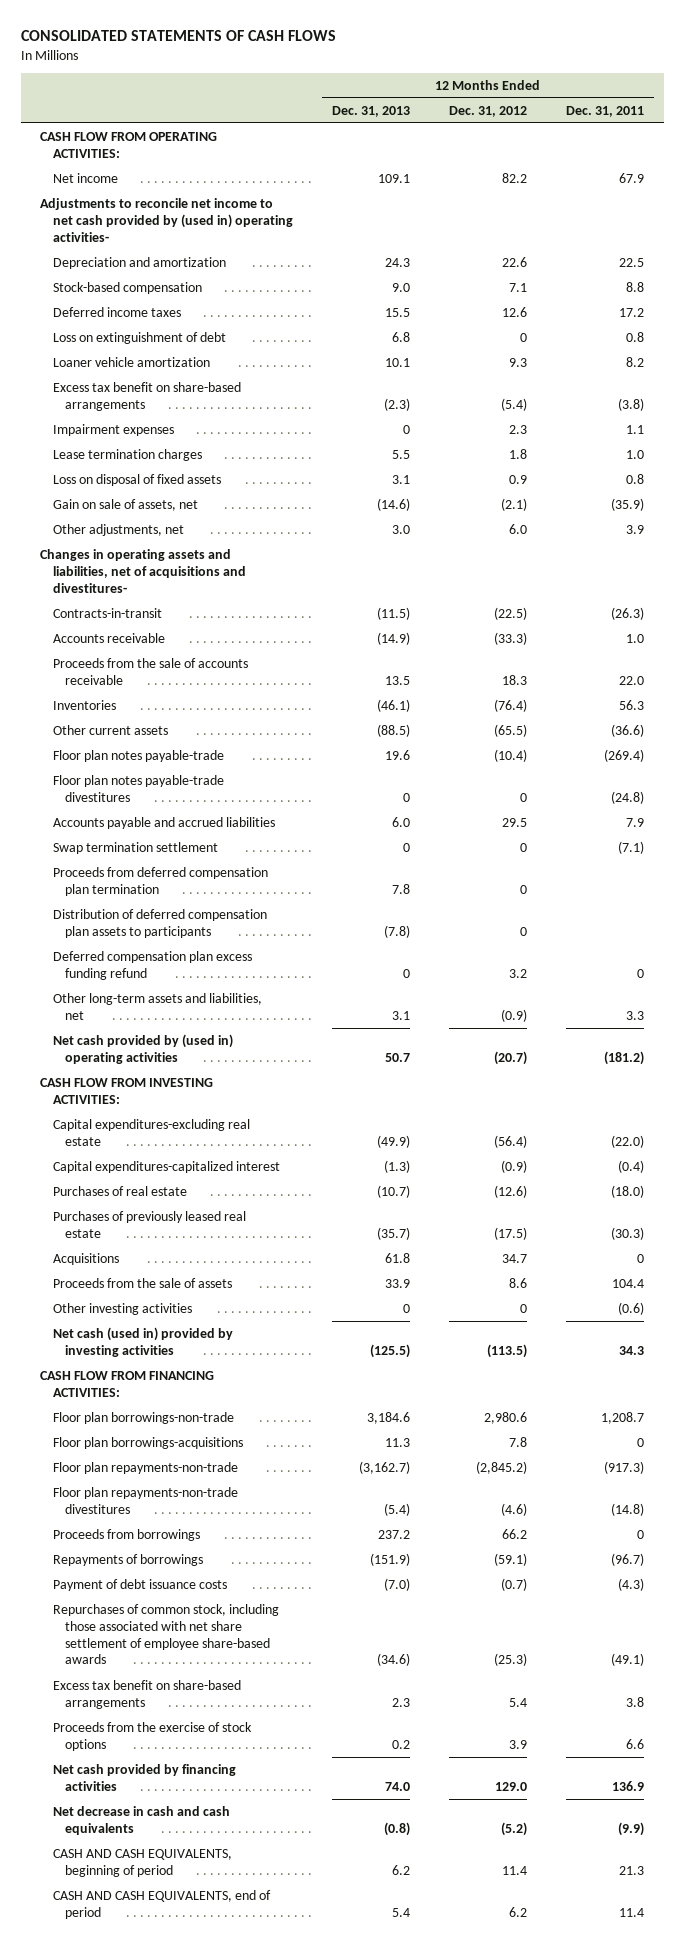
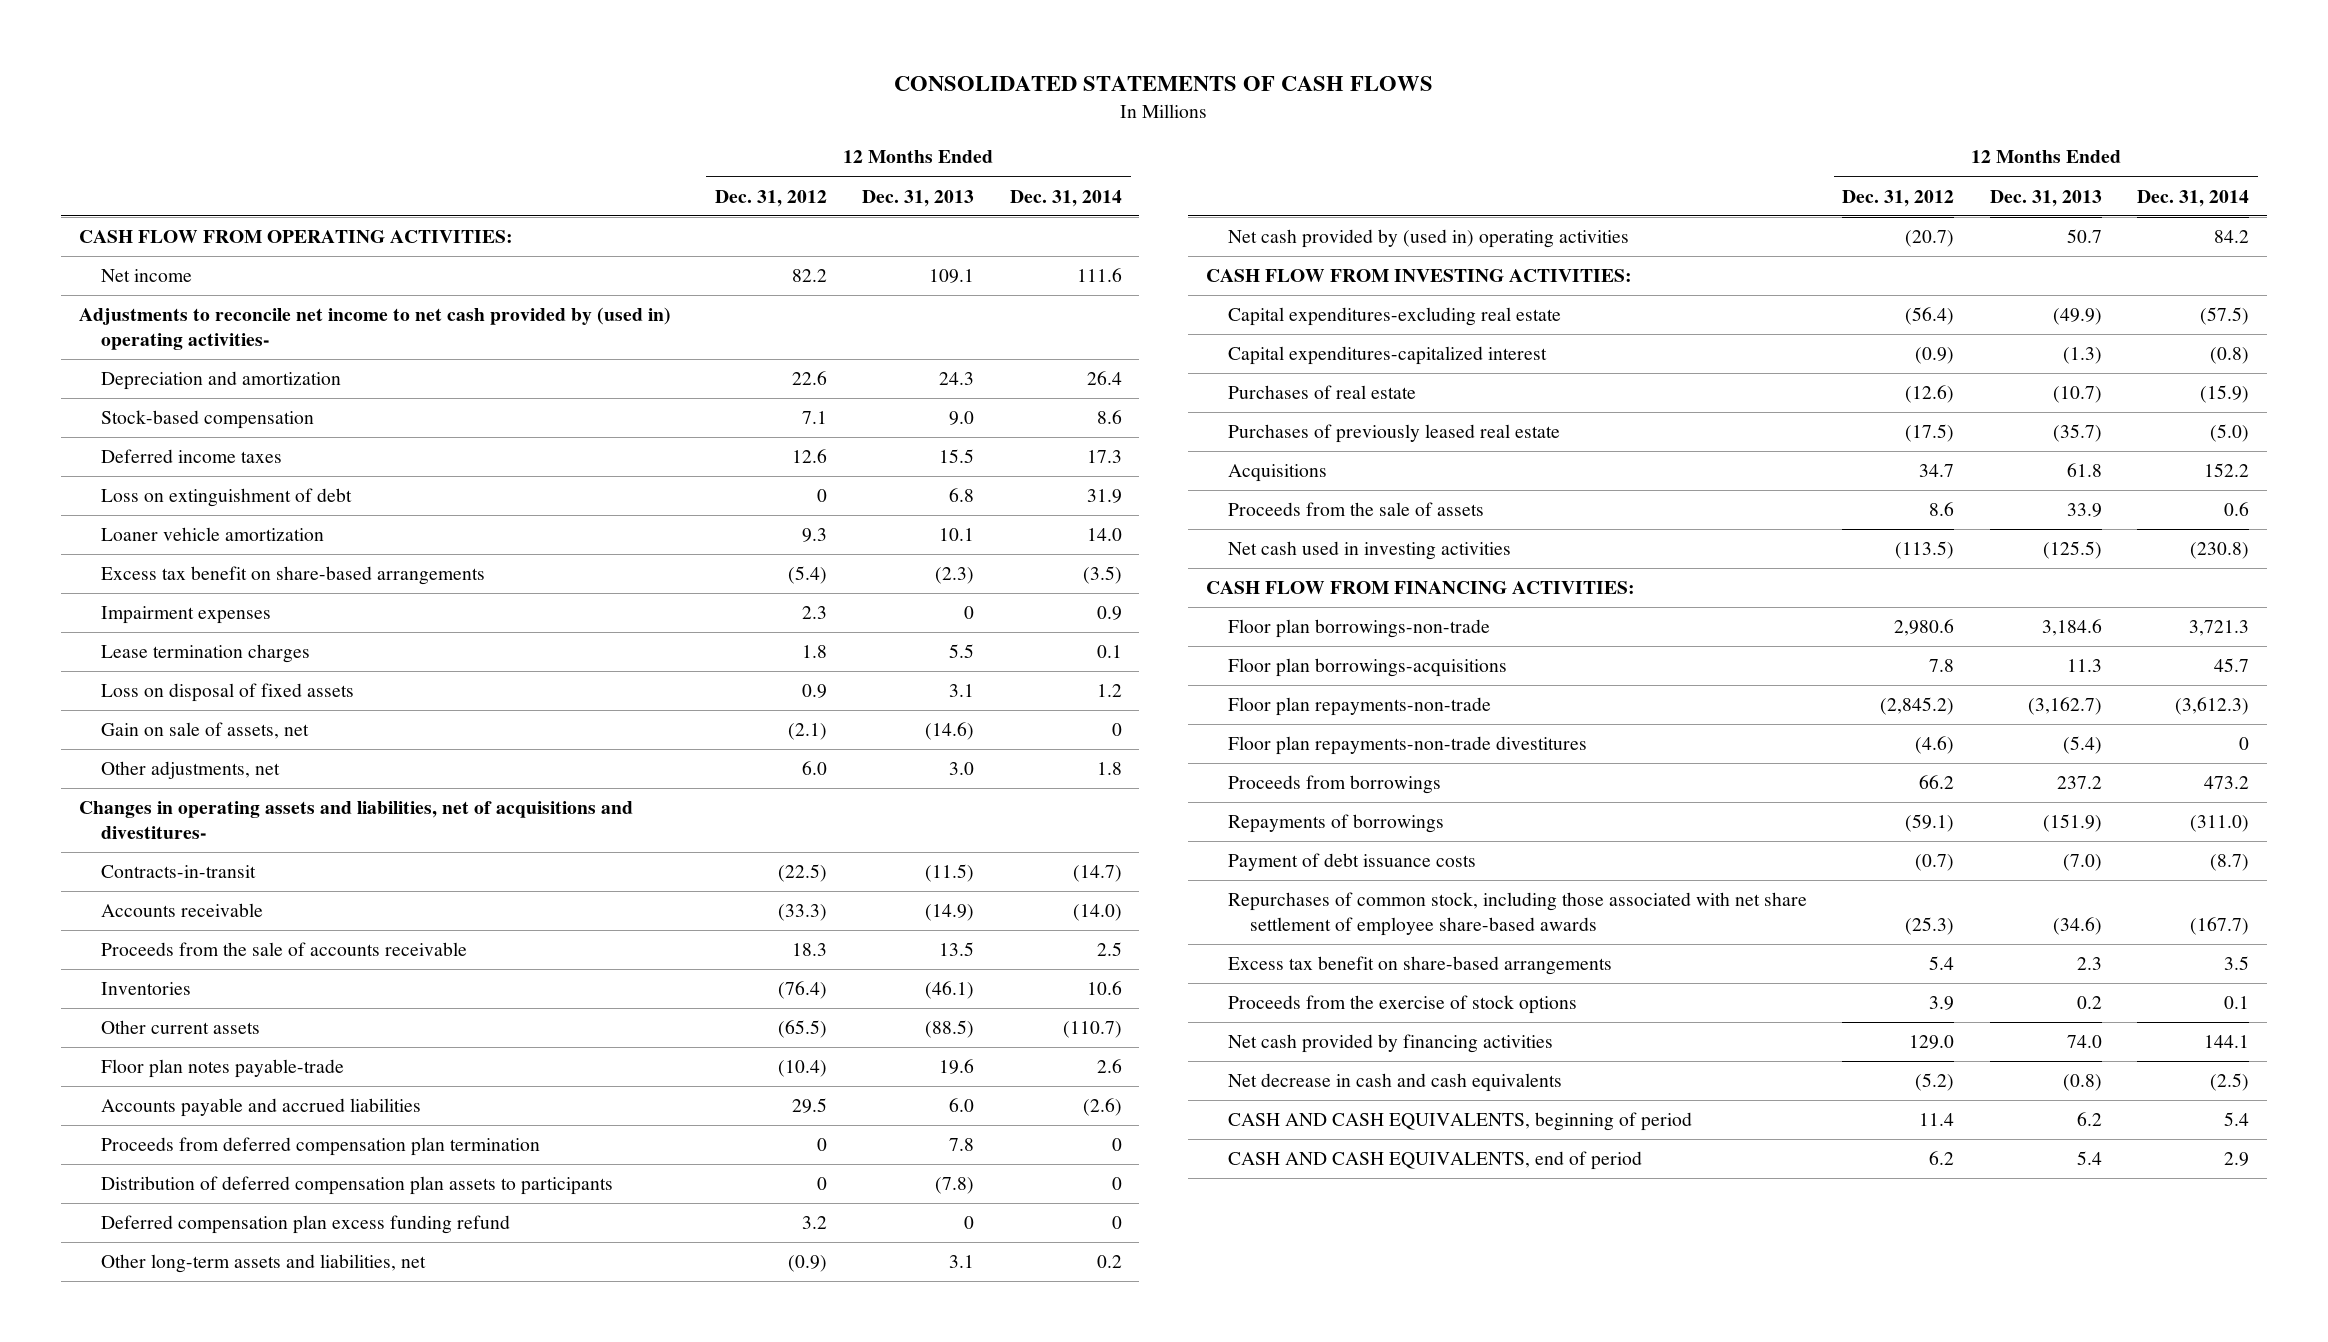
- | 12 Months Ended Dec. 31, 2013 | 12 Months Ended Dec. 31, 2012 | 12 Months Ended Dec. 31, 2011
+ | 12 Months Ended Dec. 31, 2012 | 12 Months Ended Dec. 31, 2013 | 12 Months Ended Dec. 31, 2014
- Floor plan notes payable-trade divestitures | 0 | 0 | (24.8)
- Swap termination settlement | 0 | 0 | (7.1)
- Other investing activities | 0 | 0 | (0.6)
- Net cash (used in) provided by investing activities | (125.5) | (113.5) | 34.3
+ Net cash used in investing activities | (113.5) | (125.5) | (230.8)

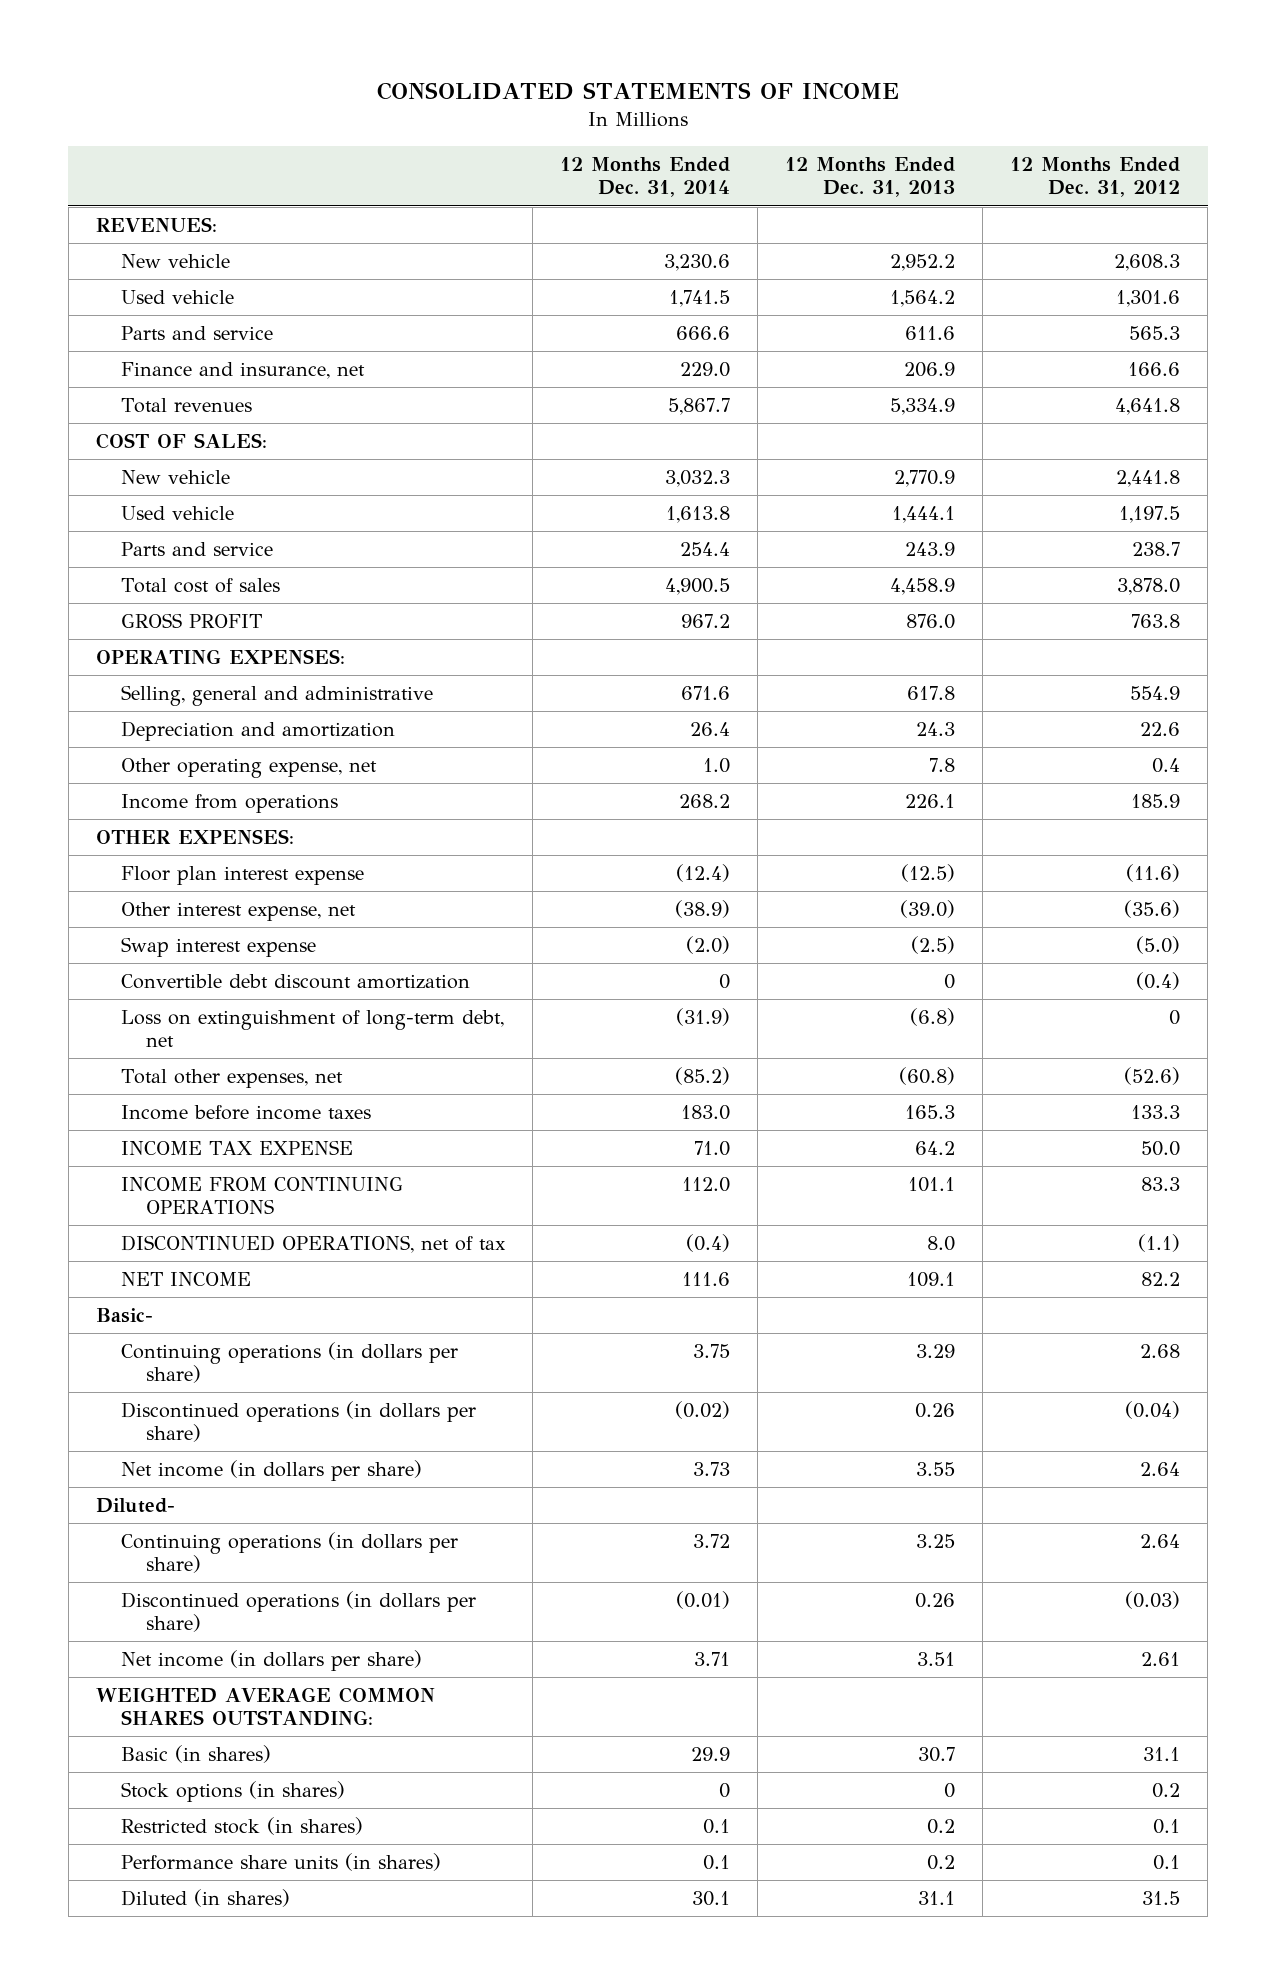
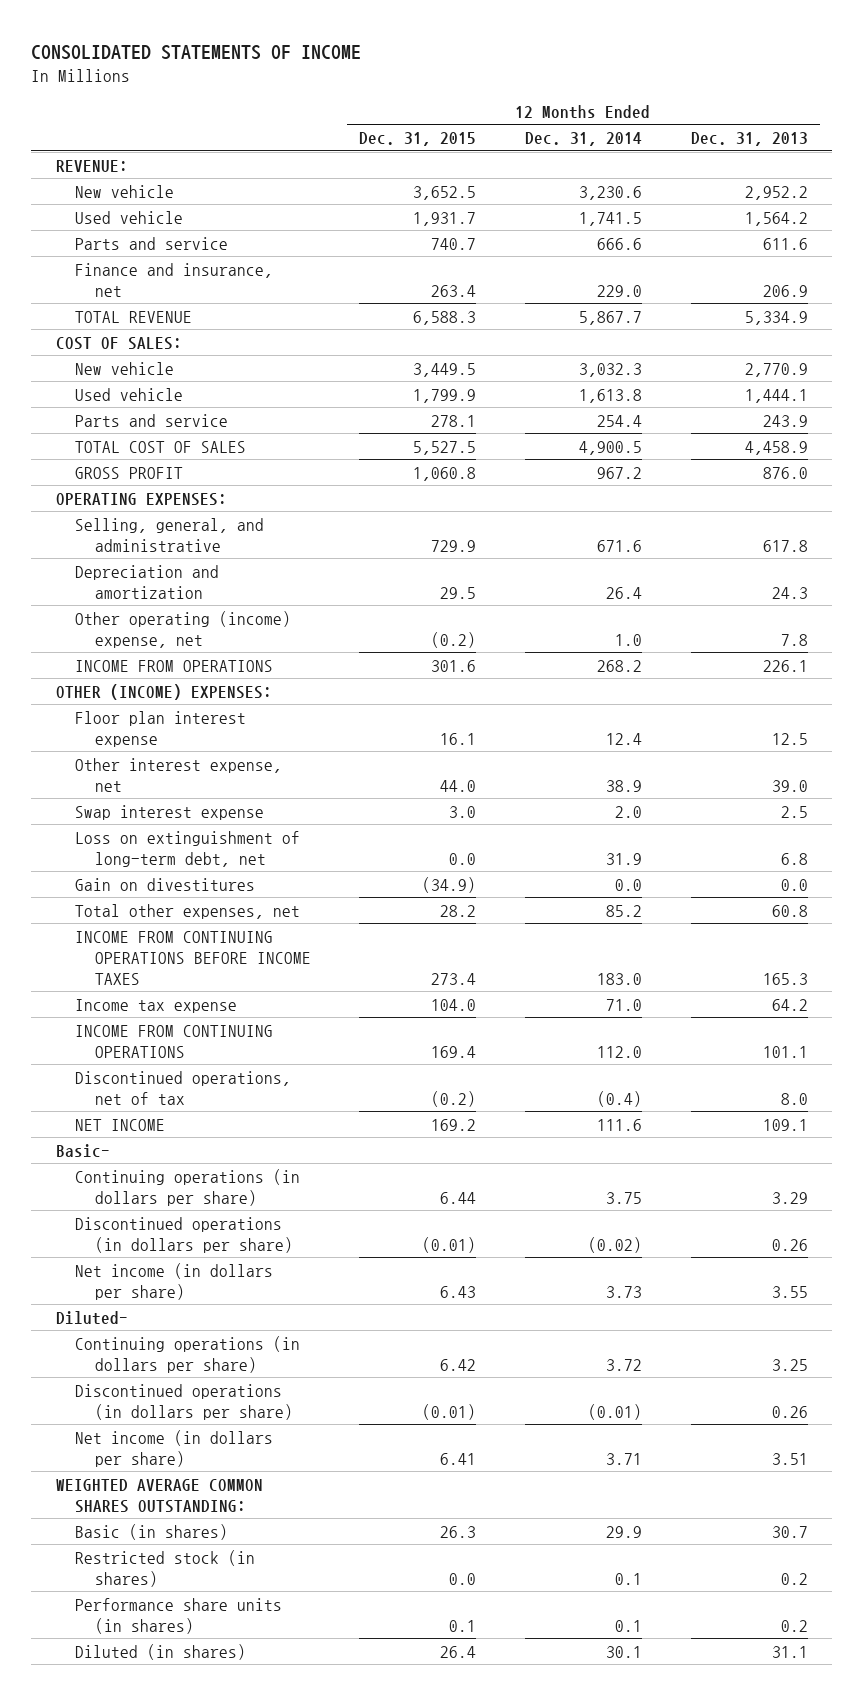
- | 12 Months Ended Dec. 31, 2014 | 12 Months Ended Dec. 31, 2013 | 12 Months Ended Dec. 31, 2012
+ | 12 Months Ended Dec. 31, 2015 | 12 Months Ended Dec. 31, 2014 | 12 Months Ended Dec. 31, 2013
- REVENUES:
+ REVENUE:
- Total revenues | 5,867.7 | 5,334.9 | 4,641.8
+ TOTAL REVENUE | 6,588.3 | 5,867.7 | 5,334.9
- Total cost of sales | 4,900.5 | 4,458.9 | 3,878.0
+ TOTAL COST OF SALES | 5,527.5 | 4,900.5 | 4,458.9
- Selling, general and administrative | 671.6 | 617.8 | 554.9
+ Selling, general, and administrative | 729.9 | 671.6 | 617.8
- Other operating expense, net | 1.0 | 7.8 | 0.4
- Income from operations | 268.2 | 226.1 | 185.9
- OTHER EXPENSES:
- Floor plan interest expense | (12.4) | (12.5) | (11.6)
- Other interest expense, net | (38.9) | (39.0) | (35.6)
- Swap interest expense | (2.0) | (2.5) | (5.0)
- Convertible debt discount amortization | 0 | 0 | (0.4)
- Loss on extinguishment of long-term debt, net | (31.9) | (6.8) | 0
- Total other expenses, net | (85.2) | (60.8) | (52.6)
- Income before income taxes | 183.0 | 165.3 | 133.3
- INCOME TAX EXPENSE | 71.0 | 64.2 | 50.0
+ Other operating (income) expense, net | (0.2) | 1.0 | 7.8
+ INCOME FROM OPERATIONS | 301.6 | 268.2 | 226.1
+ OTHER (INCOME) EXPENSES:
+ Floor plan interest expense | 16.1 | 12.4 | 12.5
+ Other interest expense, net | 44.0 | 38.9 | 39.0
+ Swap interest expense | 3.0 | 2.0 | 2.5
+ Loss on extinguishment of long-term debt, net | 0.0 | 31.9 | 6.8
+ Gain on divestitures | (34.9) | 0.0 | 0.0
+ Total other expenses, net | 28.2 | 85.2 | 60.8
+ INCOME FROM CONTINUING OPERATIONS BEFORE INCOME TAXES | 273.4 | 183.0 | 165.3
+ Income tax expense | 104.0 | 71.0 | 64.2
- DISCONTINUED OPERATIONS, net of tax | (0.4) | 8.0 | (1.1)
+ Discontinued operations, net of tax | (0.2) | (0.4) | 8.0
- Stock options (in shares) | 0 | 0 | 0.2

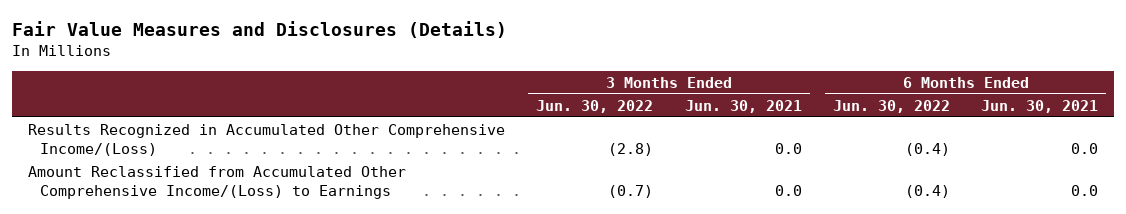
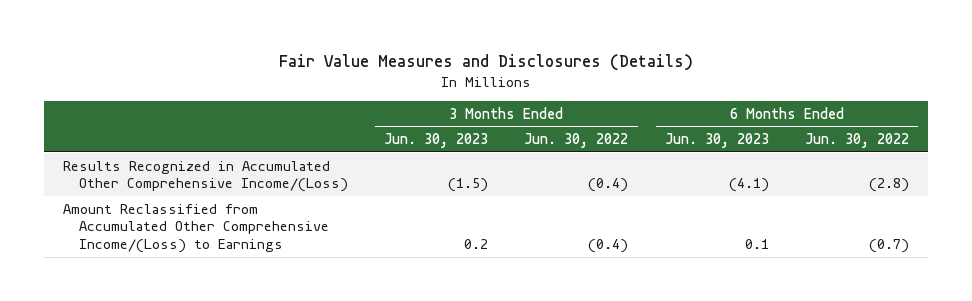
- | 3 Months Ended Jun. 30, 2022 | 3 Months Ended Jun. 30, 2021 | 6 Months Ended Jun. 30, 2022 | 6 Months Ended Jun. 30, 2021
+ | 3 Months Ended Jun. 30, 2023 | 3 Months Ended Jun. 30, 2022 | 6 Months Ended Jun. 30, 2023 | 6 Months Ended Jun. 30, 2022
- Results Recognized in Accumulated Other Comprehensive Income/(Loss) | (2.8) | 0.0 | (0.4) | 0.0
- Amount Reclassified from Accumulated Other Comprehensive Income/(Loss) to Earnings | (0.7) | 0.0 | (0.4) | 0.0
+ Results Recognized in Accumulated Other Comprehensive Income/(Loss) | (1.5) | (0.4) | (4.1) | (2.8)
+ Amount Reclassified from Accumulated Other Comprehensive Income/(Loss) to Earnings | 0.2 | (0.4) | 0.1 | (0.7)

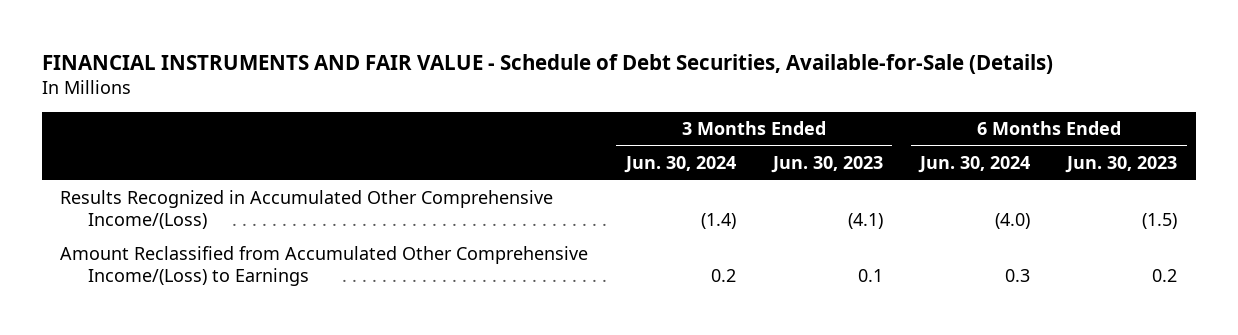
- Fair Value Measures and Disclosures (Details)
+ FINANCIAL INSTRUMENTS AND FAIR VALUE - Schedule of Debt Securities, Available-for-Sale (Details)
- | 3 Months Ended Jun. 30, 2023 | 3 Months Ended Jun. 30, 2022 | 6 Months Ended Jun. 30, 2023 | 6 Months Ended Jun. 30, 2022
+ | 3 Months Ended Jun. 30, 2024 | 3 Months Ended Jun. 30, 2023 | 6 Months Ended Jun. 30, 2024 | 6 Months Ended Jun. 30, 2023
- Results Recognized in Accumulated Other Comprehensive Income/(Loss) | (1.5) | (0.4) | (4.1) | (2.8)
- Amount Reclassified from Accumulated Other Comprehensive Income/(Loss) to Earnings | 0.2 | (0.4) | 0.1 | (0.7)
+ Results Recognized in Accumulated Other Comprehensive Income/(Loss) | (1.4) | (4.1) | (4.0) | (1.5)
+ Amount Reclassified from Accumulated Other Comprehensive Income/(Loss) to Earnings | 0.2 | 0.1 | 0.3 | 0.2

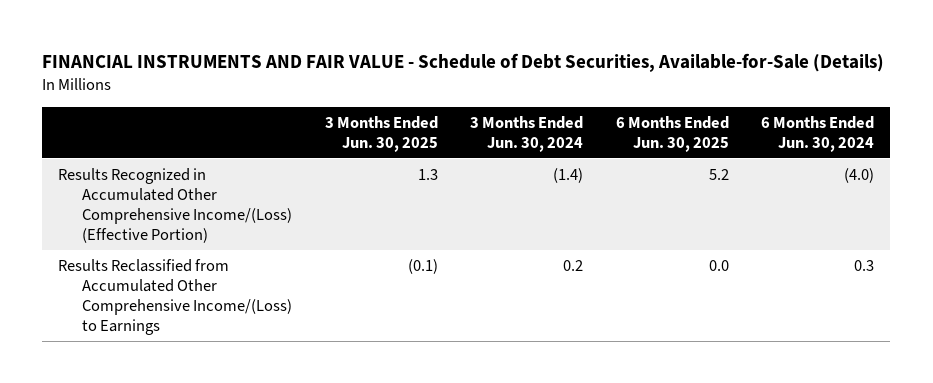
- | 3 Months Ended Jun. 30, 2024 | 3 Months Ended Jun. 30, 2023 | 6 Months Ended Jun. 30, 2024 | 6 Months Ended Jun. 30, 2023
+ | 3 Months Ended Jun. 30, 2025 | 3 Months Ended Jun. 30, 2024 | 6 Months Ended Jun. 30, 2025 | 6 Months Ended Jun. 30, 2024
- Results Recognized in Accumulated Other Comprehensive Income/(Loss) | (1.4) | (4.1) | (4.0) | (1.5)
- Amount Reclassified from Accumulated Other Comprehensive Income/(Loss) to Earnings | 0.2 | 0.1 | 0.3 | 0.2
+ Results Recognized in Accumulated Other Comprehensive Income/(Loss) (Effective Portion) | 1.3 | (1.4) | 5.2 | (4.0)
+ Results Reclassified from Accumulated Other Comprehensive Income/(Loss) to Earnings | (0.1) | 0.2 | 0.0 | 0.3

